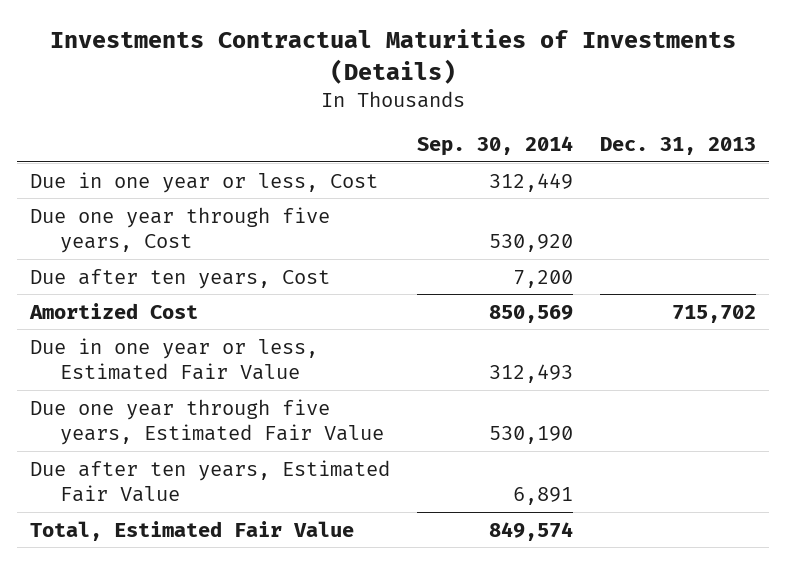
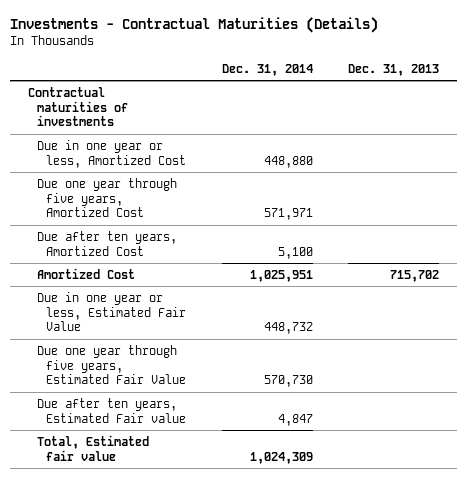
- Investments Contractual Maturities of Investments (Details)
+ Investments - Contractual Maturities (Details)
- | Sep. 30, 2014 | Dec. 31, 2013
+ | Dec. 31, 2014 | Dec. 31, 2013
- Due in one year or less, Cost | 312,449 |
- Due one year through five years, Cost | 530,920 |
- Due after ten years, Cost | 7,200 |
+ Contractual maturities of investments
+ Due in one year or less, Amortized Cost | 448,880 |
+ Due one year through five years, Amortized Cost | 571,971 |
+ Due after ten years, Amortized Cost | 5,100 |
- Due after ten years, Estimated Fair Value | 6,891 |
- Total, Estimated Fair Value | 849,574 |
+ Due after ten years, Estimated Fair value | 4,847 |
+ Total, Estimated fair value | 1,024,309 |

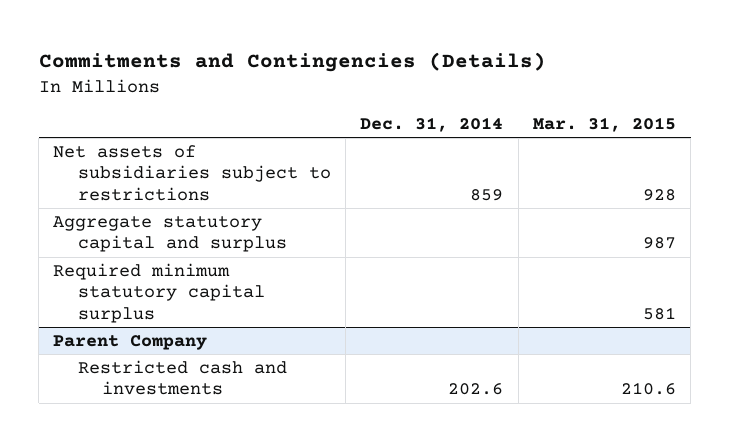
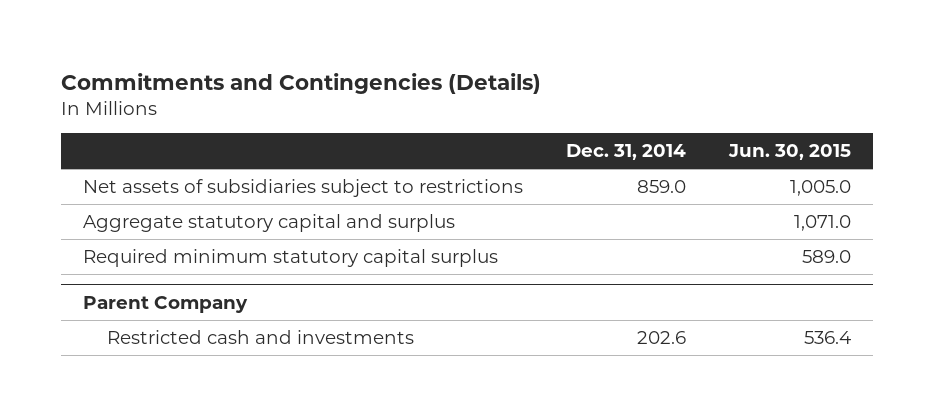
- | Dec. 31, 2014 | Mar. 31, 2015
+ | Dec. 31, 2014 | Jun. 30, 2015
- Net assets of subsidiaries subject to restrictions | 859 | 928
+ Net assets of subsidiaries subject to restrictions | 859.0 | 1,005.0

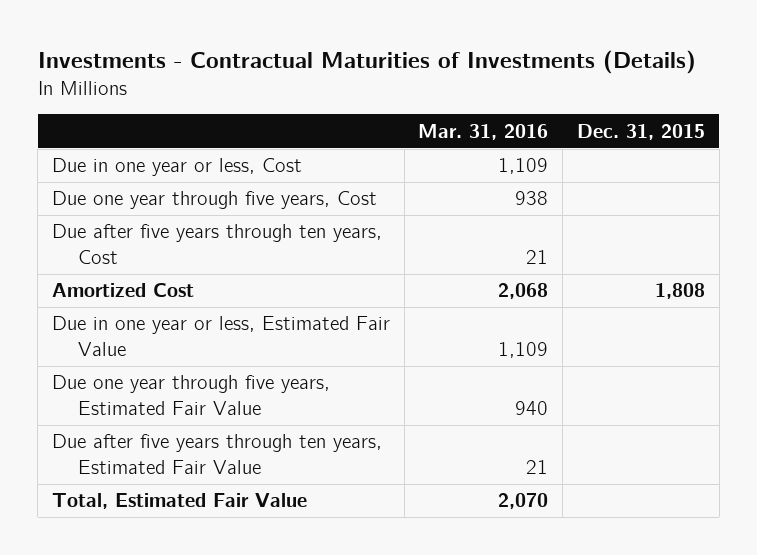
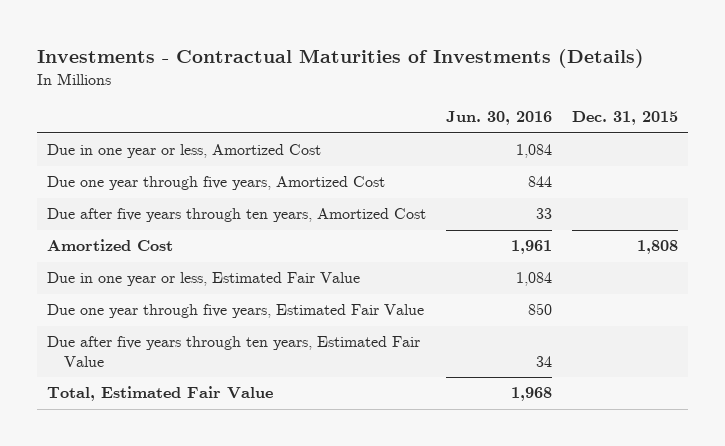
- | Mar. 31, 2016 | Dec. 31, 2015
+ | Jun. 30, 2016 | Dec. 31, 2015
- Due in one year or less, Cost | 1,109 |
- Due one year through five years, Cost | 938 |
- Due after five years through ten years, Cost | 21 |
+ Due in one year or less, Amortized Cost | 1,084 |
+ Due one year through five years, Amortized Cost | 844 |
+ Due after five years through ten years, Amortized Cost | 33 |

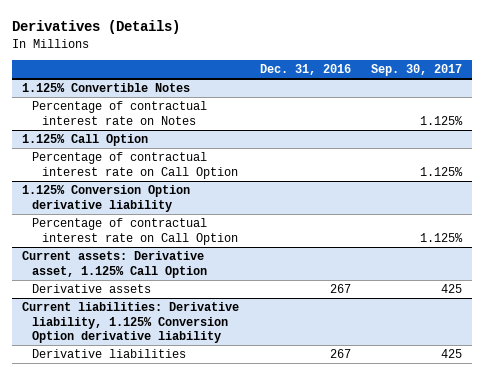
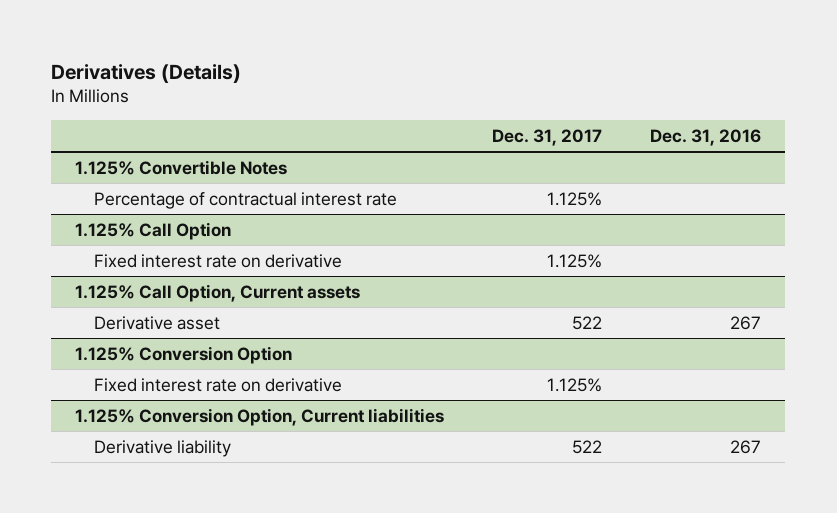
- | Dec. 31, 2016 | Sep. 30, 2017
+ | Dec. 31, 2017 | Dec. 31, 2016
@ 1.125% Convertible Notes
- Percentage of contractual interest rate on Notes | | 1.125%
+ Percentage of contractual interest rate | 1.125% |
@ 1.125% Call Option
- Percentage of contractual interest rate on Call Option | | 1.125%
- 1.125% Conversion Option derivative liability
- Percentage of contractual interest rate on Call Option | | 1.125%
- Current assets: Derivative asset, 1.125% Call Option
- Derivative assets | 267 | 425
- Current liabilities: Derivative liability, 1.125% Conversion Option derivative liability
- Derivative liabilities | 267 | 425
@ 1.125% Call Option
+ Fixed interest rate on derivative | 1.125% |
+ 1.125% Call Option, Current assets
+ Derivative asset | 522 | 267
+ 1.125% Conversion Option
+ Fixed interest rate on derivative | 1.125% |
+ 1.125% Conversion Option, Current liabilities
+ Derivative liability | 522 | 267

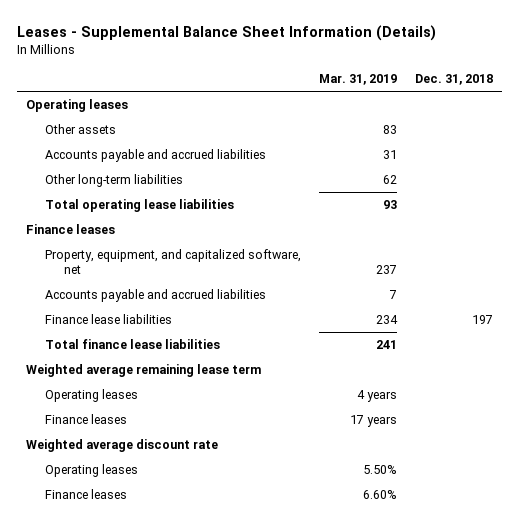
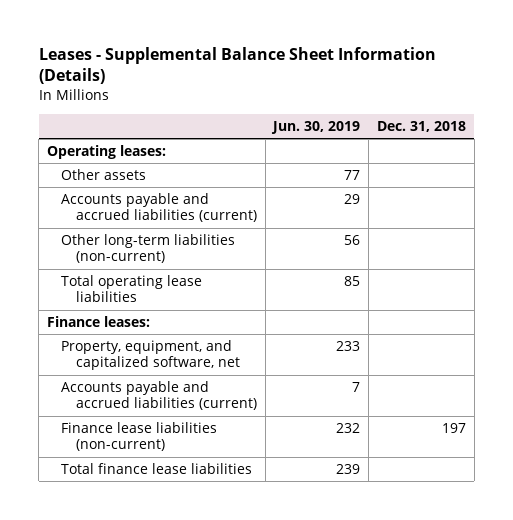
- | Mar. 31, 2019 | Dec. 31, 2018
+ | Jun. 30, 2019 | Dec. 31, 2018
- Operating leases
+ Operating leases:
- Accounts payable and accrued liabilities | 31 |
- Other long-term liabilities | 62 |
+ Accounts payable and accrued liabilities (current) | 29 |
+ Other long-term liabilities (non-current) | 56 |
- Finance leases
+ Finance leases:
- Accounts payable and accrued liabilities | 7 |
- Finance lease liabilities | 234 | 197
+ Accounts payable and accrued liabilities (current) | 7 |
+ Finance lease liabilities (non-current) | 232 | 197
- Weighted average remaining lease term
- Operating leases | 4 years |
- Finance leases | 17 years |
- Weighted average discount rate
- Operating leases | 5.50% |
- Finance leases | 6.60% |

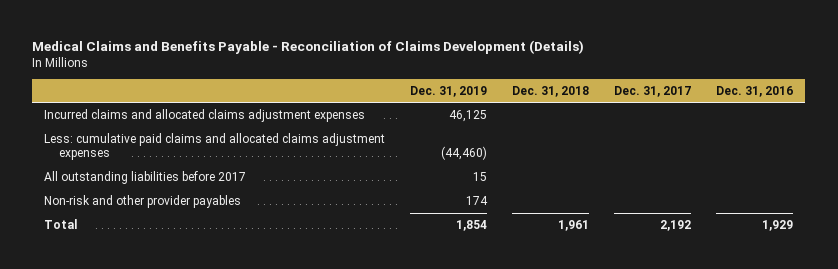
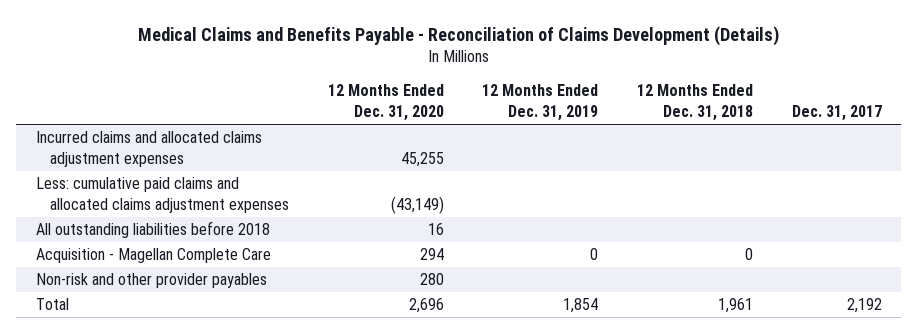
- | Dec. 31, 2019 | Dec. 31, 2018 | Dec. 31, 2017 | Dec. 31, 2016
+ | 12 Months Ended Dec. 31, 2020 | 12 Months Ended Dec. 31, 2019 | 12 Months Ended Dec. 31, 2018 | Dec. 31, 2017
- All outstanding liabilities before 2017 | 15 | | |
+ All outstanding liabilities before 2018 | 16 | | |
+ Acquisition - Magellan Complete Care | 294 | 0 | 0 |

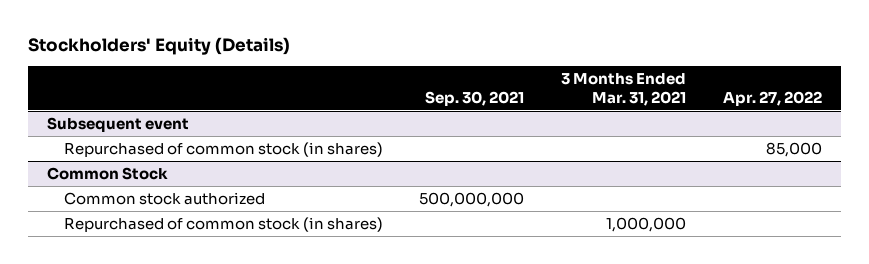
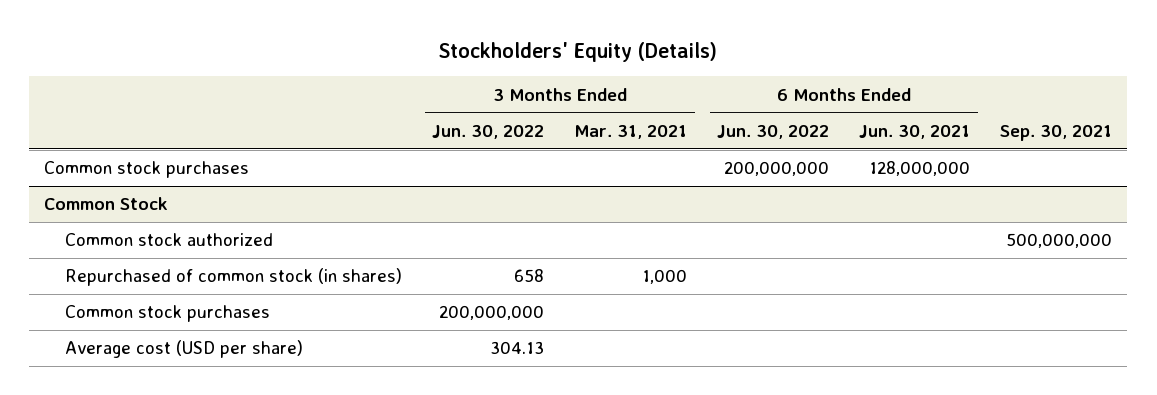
- | Sep. 30, 2021 | 3 Months Ended Mar. 31, 2021 | Apr. 27, 2022
+ | 3 Months Ended Jun. 30, 2022 | 3 Months Ended Mar. 31, 2021 | 6 Months Ended Jun. 30, 2022 | 6 Months Ended Jun. 30, 2021 | Sep. 30, 2021
- Subsequent event
- Repurchased of common stock (in shares) | | | 85,000
+ Common stock purchases | | | 200,000,000 | 128,000,000 |
@ Common Stock
- Repurchased of common stock (in shares) | | 1,000,000 |
+ Repurchased of common stock (in shares) | 658 | 1,000 | | |
+ Common stock purchases | 200,000,000 | | | |
+ Average cost (USD per share) | 304.13 | | | |

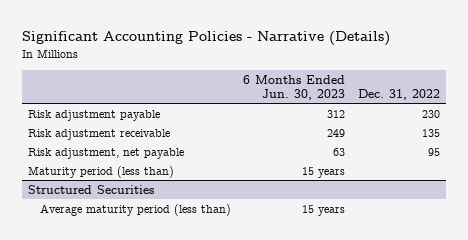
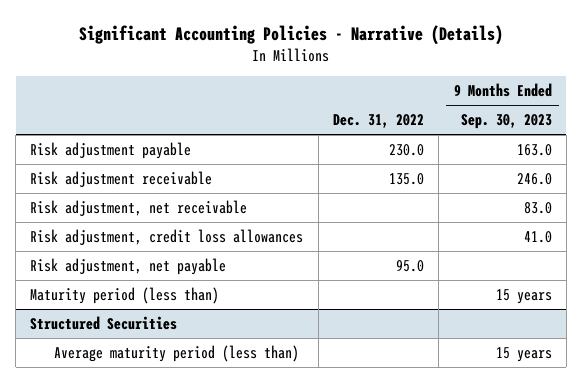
- | 6 Months Ended Jun. 30, 2023 | Dec. 31, 2022
+ | Dec. 31, 2022 | 9 Months Ended Sep. 30, 2023
- Risk adjustment payable | 312 | 230
- Risk adjustment receivable | 249 | 135
- Risk adjustment, net payable | 63 | 95
+ Risk adjustment payable | 230.0 | 163.0
+ Risk adjustment receivable | 135.0 | 246.0
+ Risk adjustment, net receivable | | 83.0
+ Risk adjustment, credit loss allowances | | 41.0
+ Risk adjustment, net payable | 95.0 |

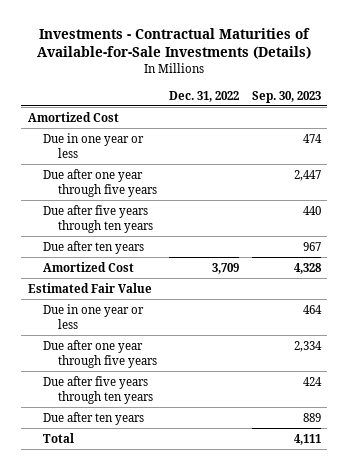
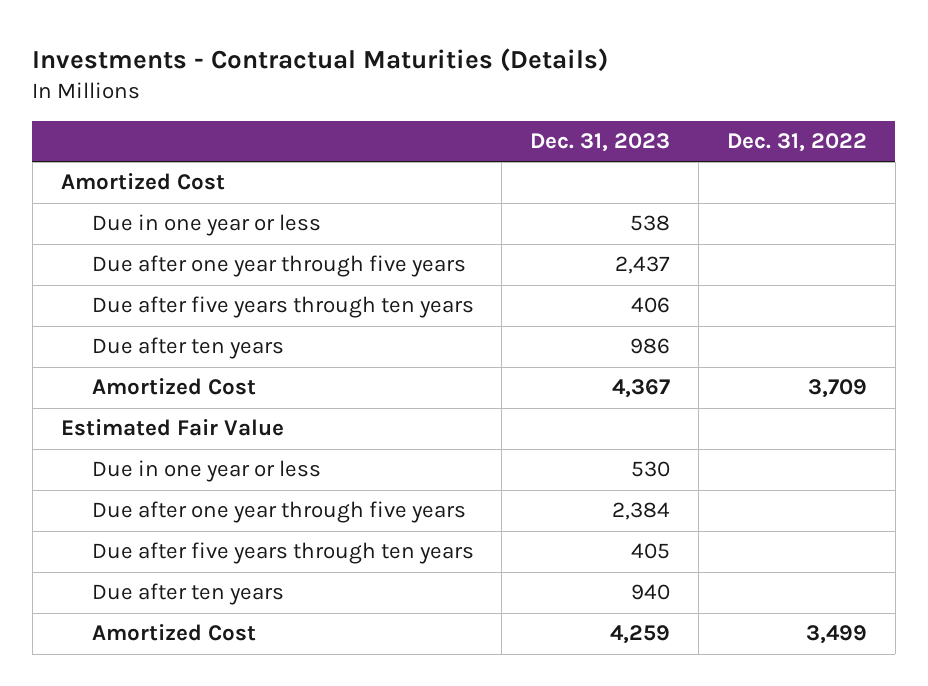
- Investments - Contractual Maturities of Available-for-Sale Investments (Details)
+ Investments - Contractual Maturities (Details)
- | Dec. 31, 2022 | Sep. 30, 2023
+ | Dec. 31, 2023 | Dec. 31, 2022
- Total | | 4,111
+ Amortized Cost | 4,259 | 3,499

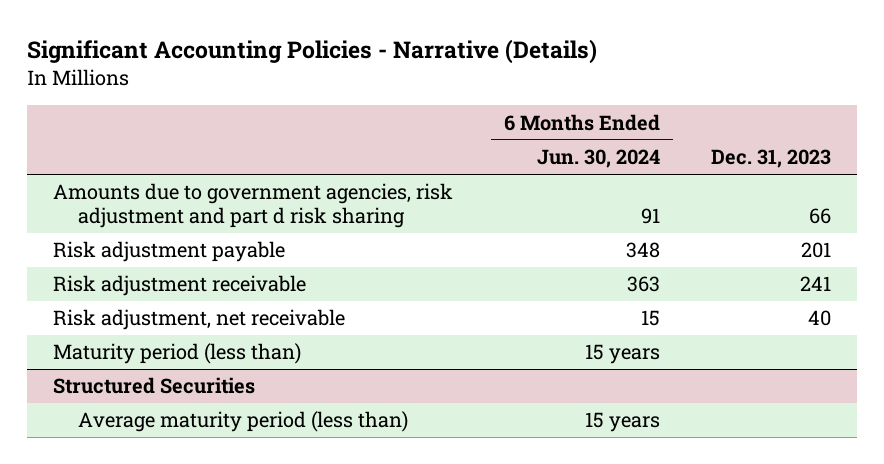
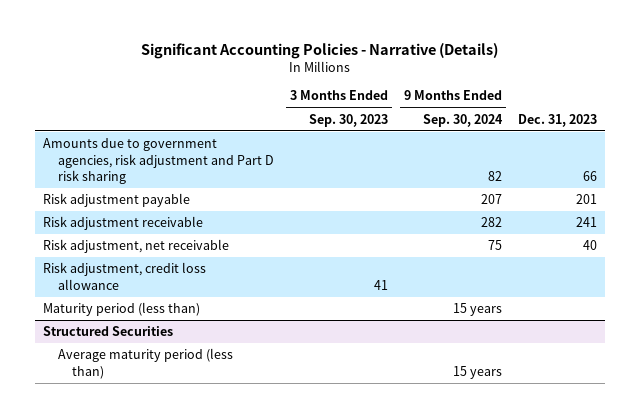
- | 6 Months Ended Jun. 30, 2024 | Dec. 31, 2023
+ | 3 Months Ended Sep. 30, 2023 | 9 Months Ended Sep. 30, 2024 | Dec. 31, 2023
- Amounts due to government agencies, risk adjustment and part d risk sharing | 91 | 66
+ Amounts due to government agencies, risk adjustment and Part D risk sharing | | 82 | 66
+ Risk adjustment, credit loss allowance | 41 | |

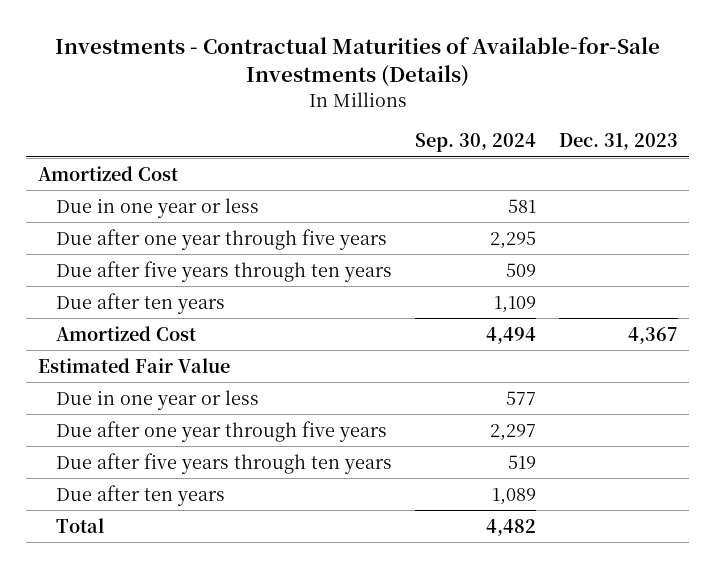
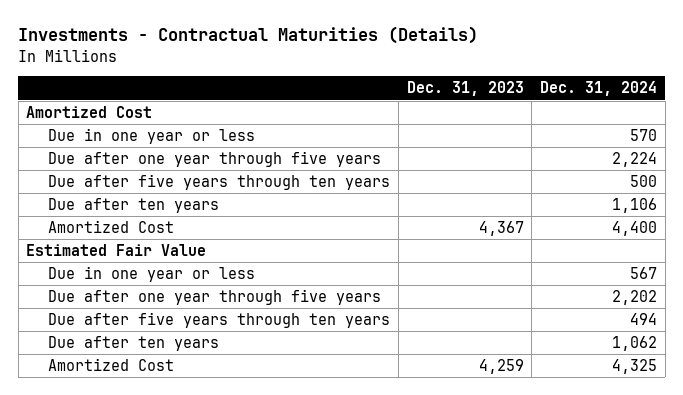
- Investments - Contractual Maturities of Available-for-Sale Investments (Details)
+ Investments - Contractual Maturities (Details)
- | Sep. 30, 2024 | Dec. 31, 2023
+ | Dec. 31, 2023 | Dec. 31, 2024
- Total | 4,482 |
+ Amortized Cost | 4,259 | 4,325

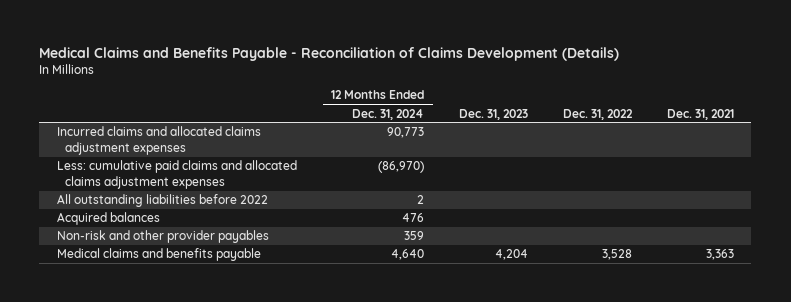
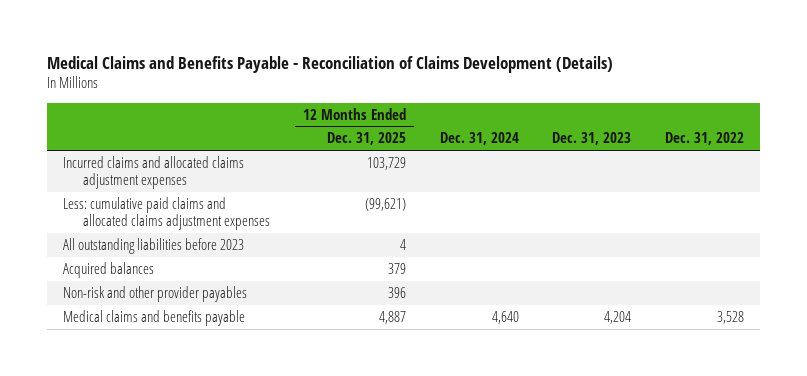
- | 12 Months Ended Dec. 31, 2024 | Dec. 31, 2023 | Dec. 31, 2022 | Dec. 31, 2021
+ | 12 Months Ended Dec. 31, 2025 | Dec. 31, 2024 | Dec. 31, 2023 | Dec. 31, 2022
- All outstanding liabilities before 2022 | 2 | | |
+ All outstanding liabilities before 2023 | 4 | | |

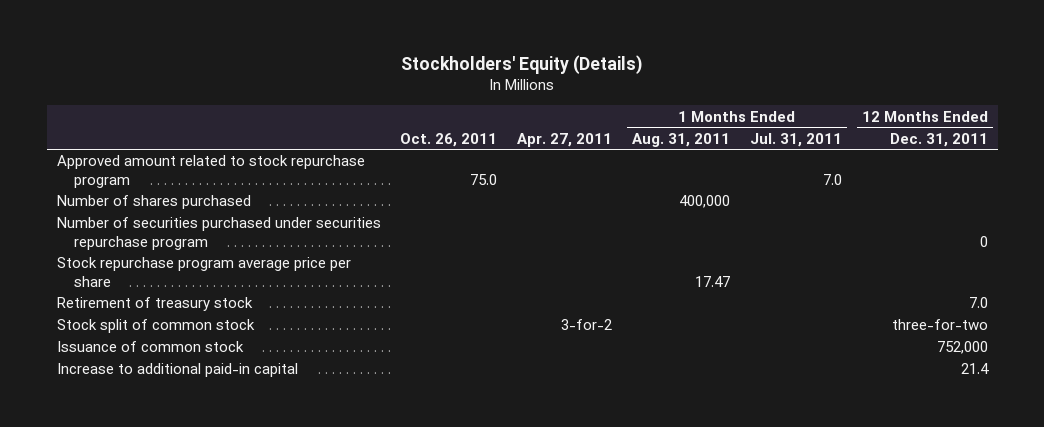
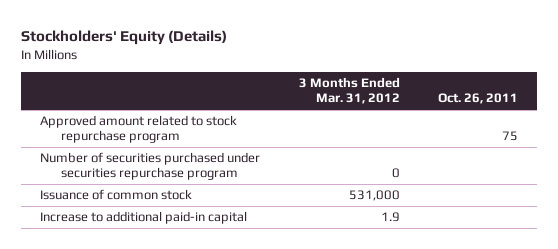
- | Oct. 26, 2011 | Apr. 27, 2011 | 1 Months Ended Aug. 31, 2011 | 1 Months Ended Jul. 31, 2011 | 12 Months Ended Dec. 31, 2011
+ | 3 Months Ended Mar. 31, 2012 | Oct. 26, 2011
- Approved amount related to stock repurchase program | 75.0 | | | 7.0 |
- Number of shares purchased | | | 400,000 | |
+ Approved amount related to stock repurchase program | | 75
- Stock repurchase program average price per share | | | 17.47 | |
- Retirement of treasury stock | | | | | 7.0
- Stock split of common stock | | 3-for-2 | | | three-for-two

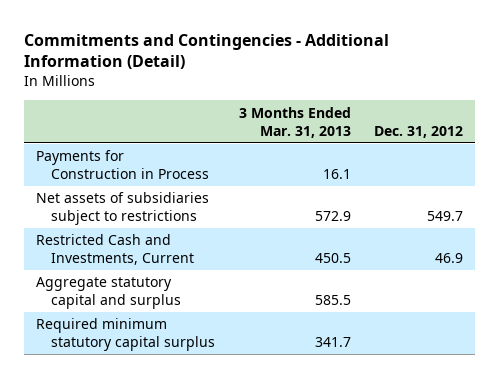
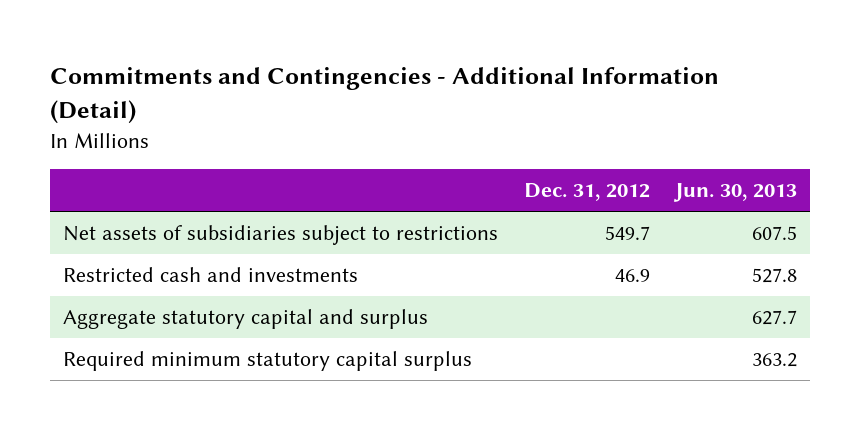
- | 3 Months Ended Mar. 31, 2013 | Dec. 31, 2012
+ | Dec. 31, 2012 | Jun. 30, 2013
- Payments for Construction in Process | 16.1 |
- Restricted Cash and Investments, Current | 450.5 | 46.9
+ Restricted cash and investments | 46.9 | 527.8

